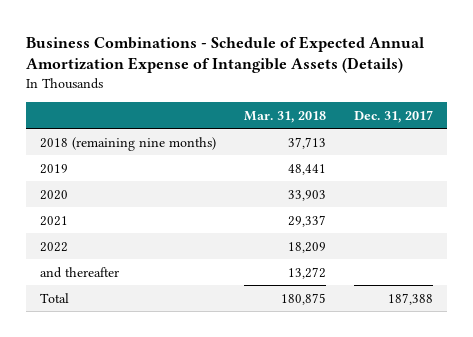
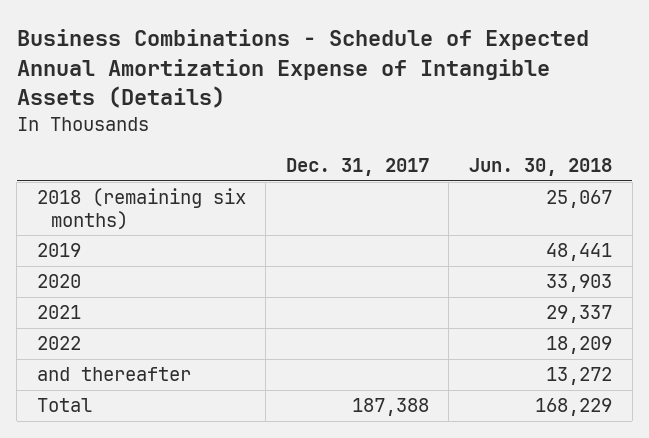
- | Mar. 31, 2018 | Dec. 31, 2017
+ | Dec. 31, 2017 | Jun. 30, 2018
- 2018 (remaining nine months) | 37,713 |
+ 2018 (remaining six months) | | 25,067

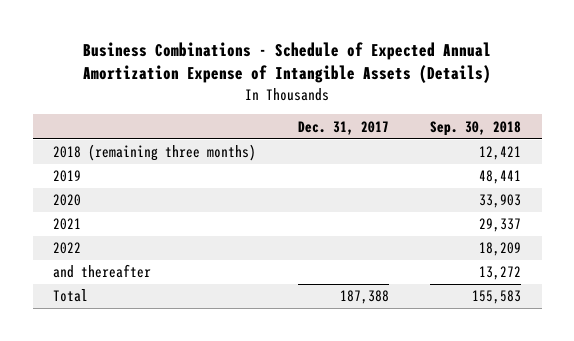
- | Dec. 31, 2017 | Jun. 30, 2018
+ | Dec. 31, 2017 | Sep. 30, 2018
- 2018 (remaining six months) | | 25,067
+ 2018 (remaining three months) | | 12,421

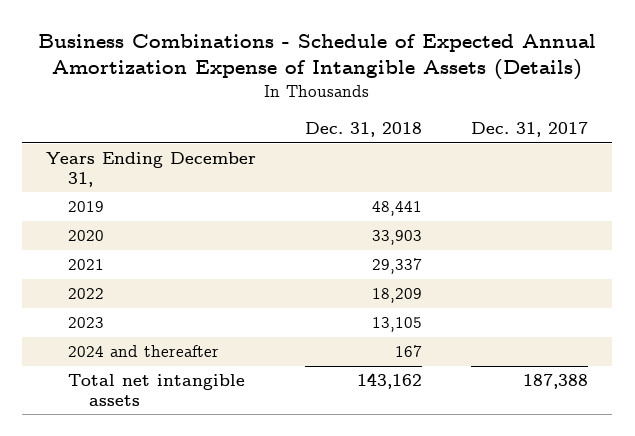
- | Dec. 31, 2017 | Sep. 30, 2018
+ | Dec. 31, 2018 | Dec. 31, 2017
- 2018 (remaining three months) | | 12,421
+ Years Ending December 31,
- and thereafter | | 13,272
- Total | 187,388 | 155,583
+ 2023 | 13,105 |
+ 2024 and thereafter | 167 |
+ Total net intangible assets | 143,162 | 187,388

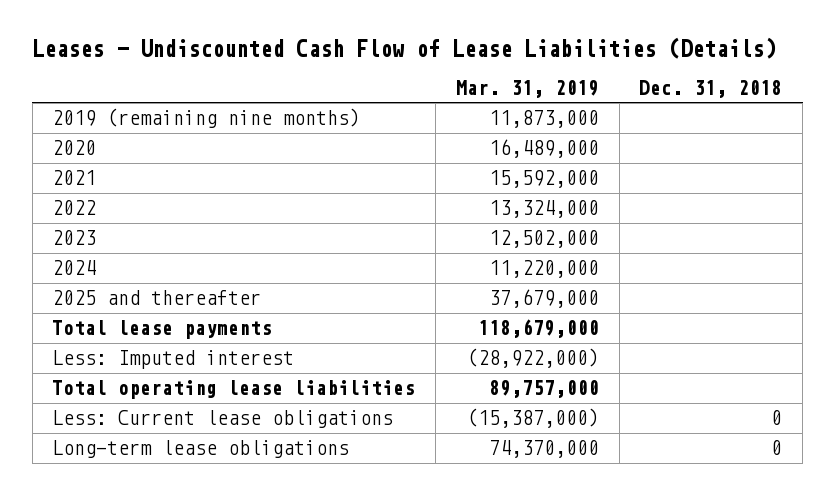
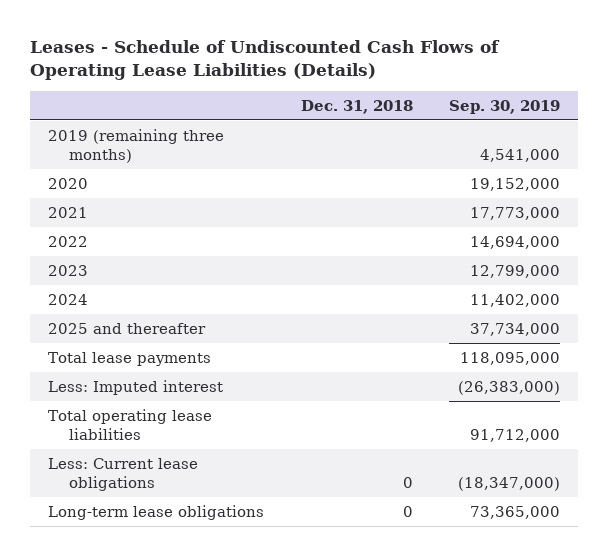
- Leases - Undiscounted Cash Flow of Lease Liabilities (Details)
+ Leases - Schedule of Undiscounted Cash Flows of Operating Lease Liabilities (Details)
- | Mar. 31, 2019 | Dec. 31, 2018
+ | Dec. 31, 2018 | Sep. 30, 2019
- 2019 (remaining nine months) | 11,873,000 |
+ 2019 (remaining three months) | | 4,541,000

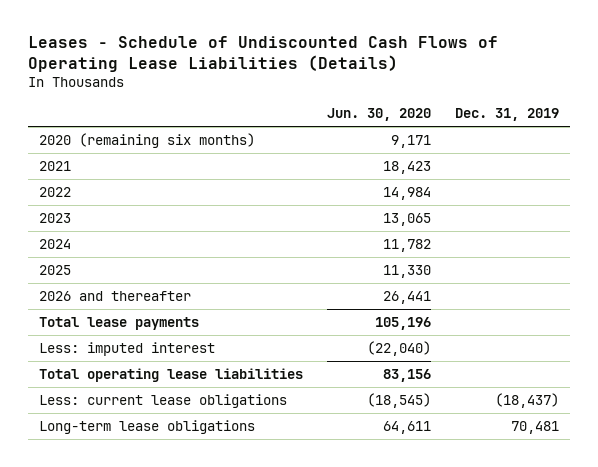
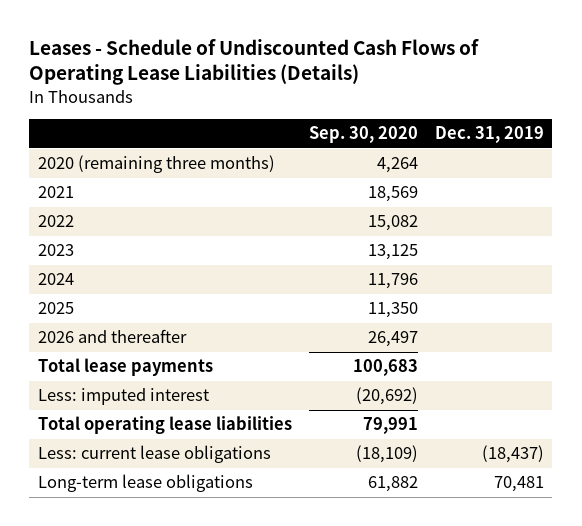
- | Jun. 30, 2020 | Dec. 31, 2019
+ | Sep. 30, 2020 | Dec. 31, 2019
- 2020 (remaining six months) | 9,171 |
+ 2020 (remaining three months) | 4,264 |

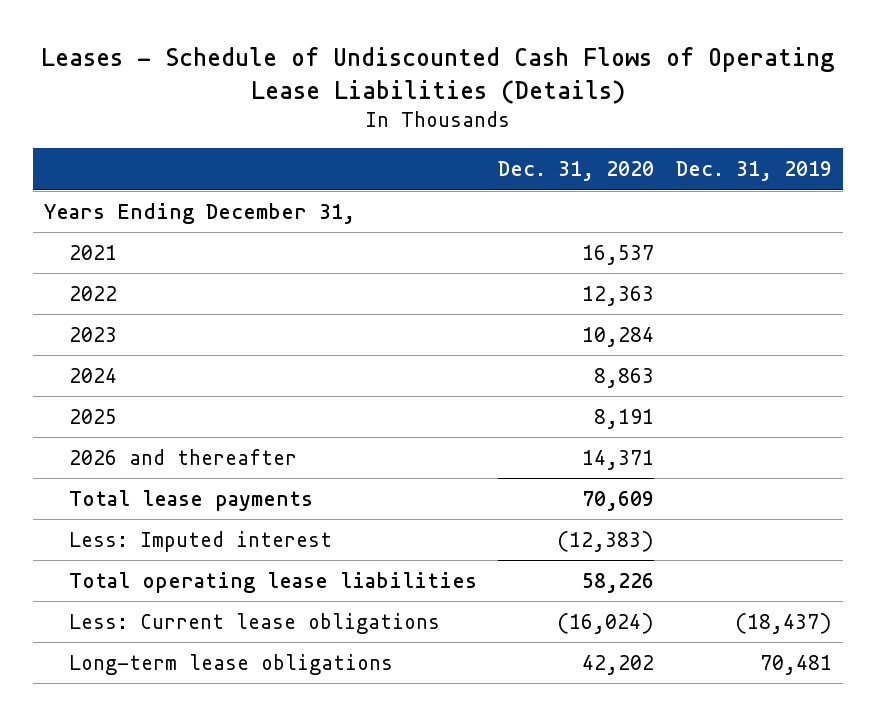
- | Sep. 30, 2020 | Dec. 31, 2019
+ | Dec. 31, 2020 | Dec. 31, 2019
- 2020 (remaining three months) | 4,264 |
+ Years Ending December 31,
- Less: imputed interest | (20,692) |
+ Less: Imputed interest | (12,383) |
- Less: current lease obligations | (18,109) | (18,437)
+ Less: Current lease obligations | (16,024) | (18,437)

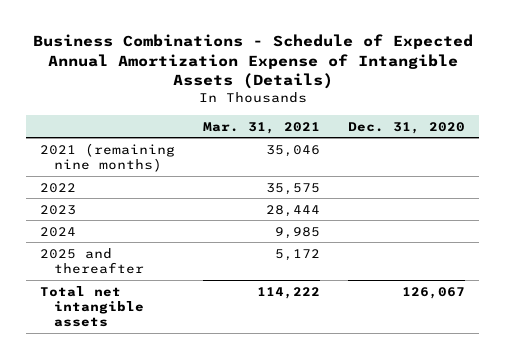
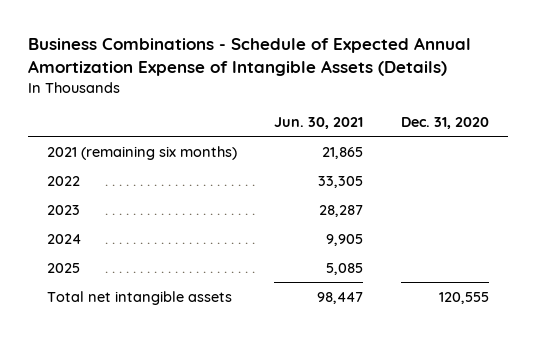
- | Mar. 31, 2021 | Dec. 31, 2020
+ | Jun. 30, 2021 | Dec. 31, 2020
- 2021 (remaining nine months) | 35,046 |
+ 2021 (remaining six months) | 21,865 |
- 2025 and thereafter | 5,172 |
- Total net intangible assets | 114,222 | 126,067
+ 2025 | 5,085 |
+ Total net intangible assets | 98,447 | 120,555

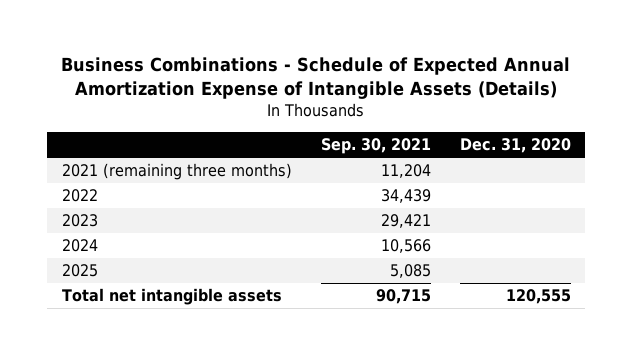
- | Jun. 30, 2021 | Dec. 31, 2020
+ | Sep. 30, 2021 | Dec. 31, 2020
- 2021 (remaining six months) | 21,865 |
+ 2021 (remaining three months) | 11,204 |

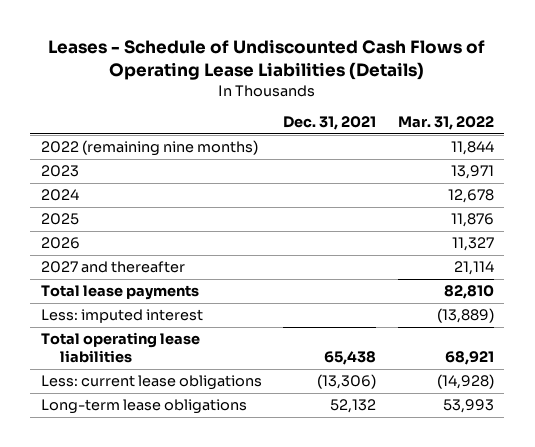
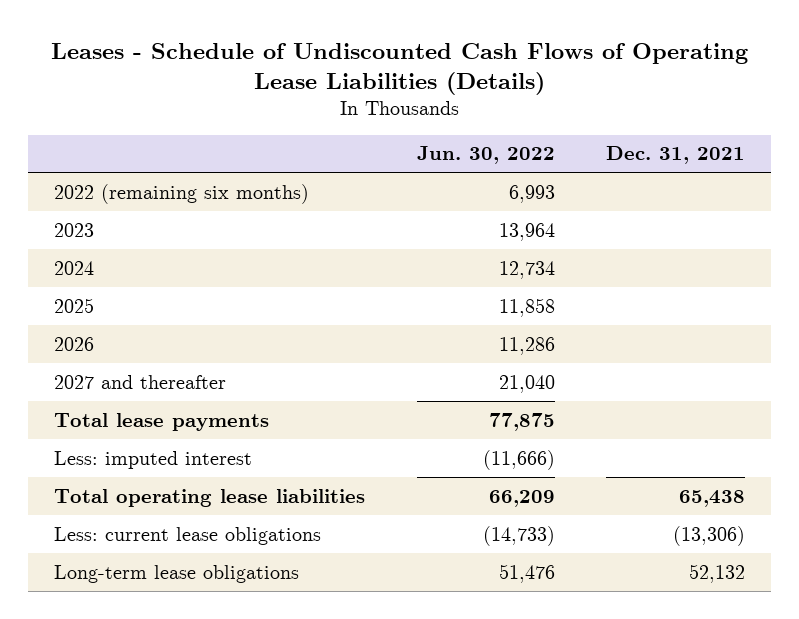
- | Dec. 31, 2021 | Mar. 31, 2022
+ | Jun. 30, 2022 | Dec. 31, 2021
- 2022 (remaining nine months) | | 11,844
+ 2022 (remaining six months) | 6,993 |

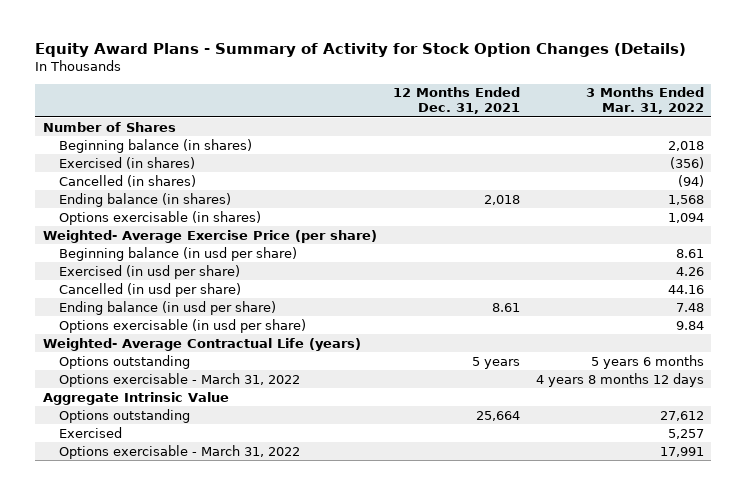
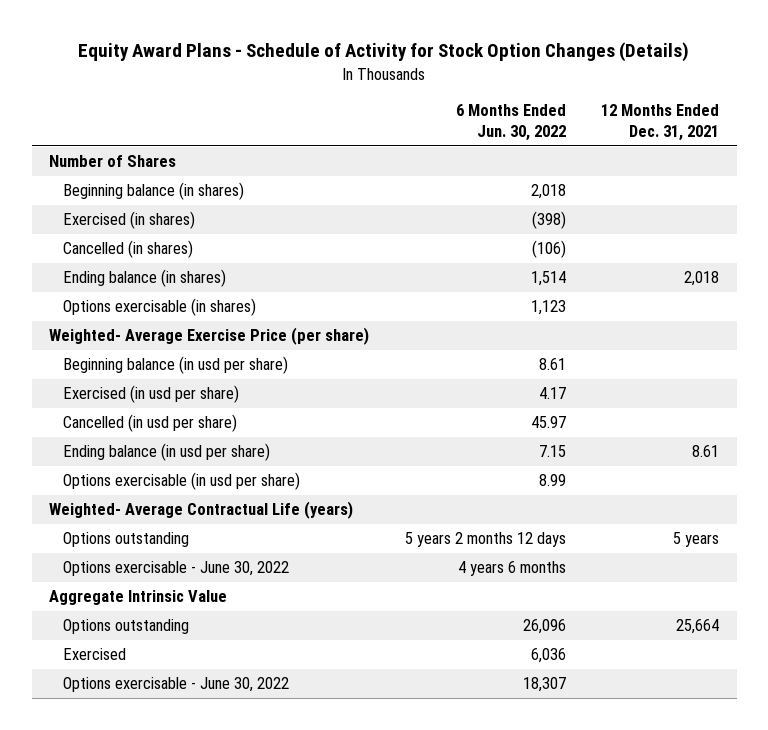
- Equity Award Plans - Summary of Activity for Stock Option Changes (Details)
+ Equity Award Plans - Schedule of Activity for Stock Option Changes (Details)
- | 12 Months Ended Dec. 31, 2021 | 3 Months Ended Mar. 31, 2022
+ | 6 Months Ended Jun. 30, 2022 | 12 Months Ended Dec. 31, 2021
- Options exercisable - March 31, 2022 | | 4 years 8 months 12 days
+ Options exercisable - June 30, 2022 | 4 years 6 months |
- Options exercisable - March 31, 2022 | | 17,991
+ Options exercisable - June 30, 2022 | 18,307 |

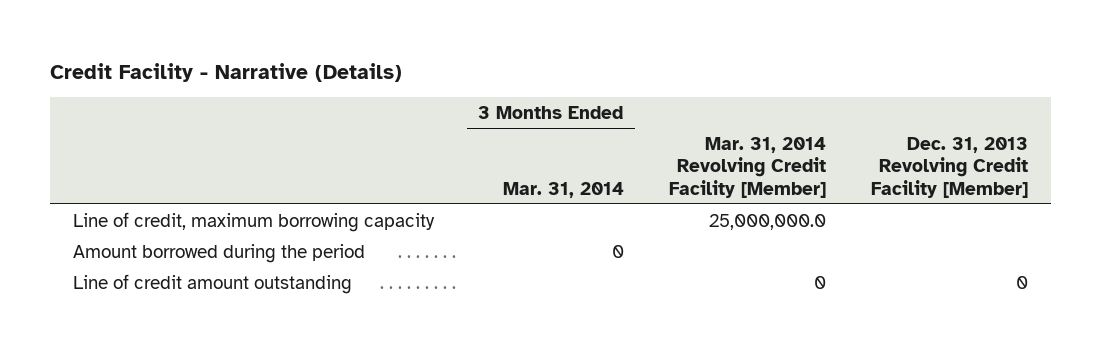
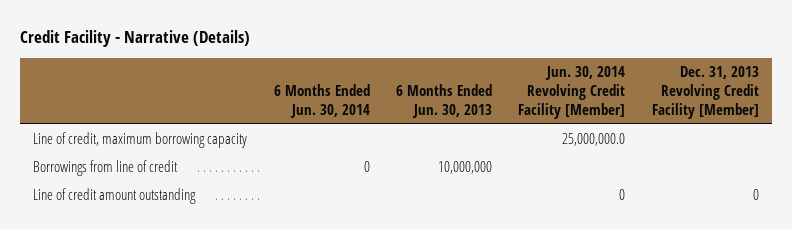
- | 3 Months Ended Mar. 31, 2014 | Mar. 31, 2014 Revolving Credit Facility [Member] | Dec. 31, 2013 Revolving Credit Facility [Member]
+ | 6 Months Ended Jun. 30, 2014 | 6 Months Ended Jun. 30, 2013 | Jun. 30, 2014 Revolving Credit Facility [Member] | Dec. 31, 2013 Revolving Credit Facility [Member]
- Amount borrowed during the period | 0 | |
+ Borrowings from line of credit | 0 | 10,000,000 | |

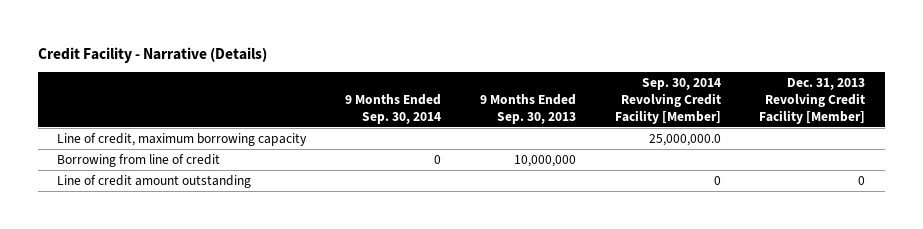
- | 6 Months Ended Jun. 30, 2014 | 6 Months Ended Jun. 30, 2013 | Jun. 30, 2014 Revolving Credit Facility [Member] | Dec. 31, 2013 Revolving Credit Facility [Member]
+ | 9 Months Ended Sep. 30, 2014 | 9 Months Ended Sep. 30, 2013 | Sep. 30, 2014 Revolving Credit Facility [Member] | Dec. 31, 2013 Revolving Credit Facility [Member]
- Borrowings from line of credit | 0 | 10,000,000 | |
+ Borrowing from line of credit | 0 | 10,000,000 | |

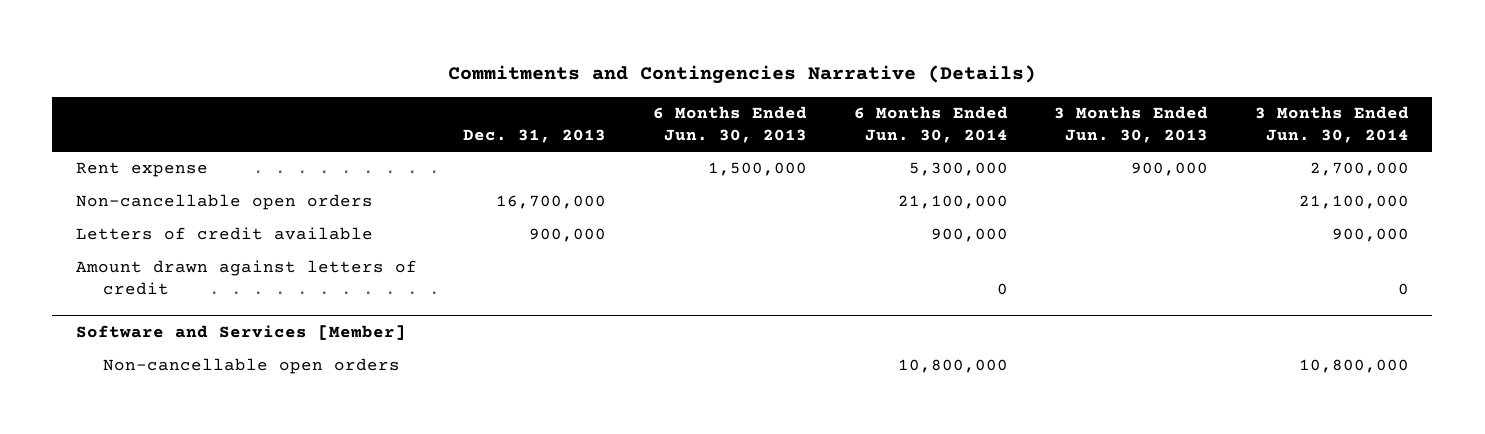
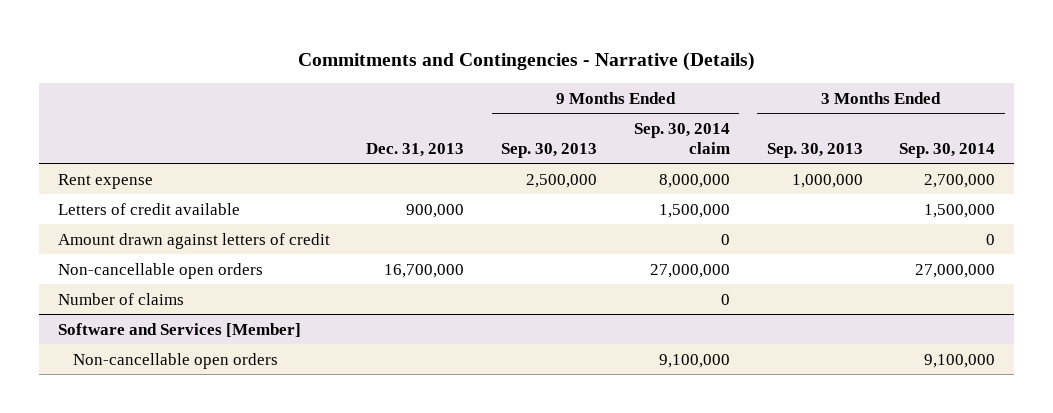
- Commitments and Contingencies Narrative (Details)
+ Commitments and Contingencies - Narrative (Details)
- | Dec. 31, 2013 | 6 Months Ended Jun. 30, 2013 | 6 Months Ended Jun. 30, 2014 | 3 Months Ended Jun. 30, 2013 | 3 Months Ended Jun. 30, 2014
+ | Dec. 31, 2013 | 9 Months Ended Sep. 30, 2013 | 9 Months Ended Sep. 30, 2014 claim | 3 Months Ended Sep. 30, 2013 | 3 Months Ended Sep. 30, 2014
moved down: Non-cancellable open orders | 16,700,000 | | 27,000,000 | | 27,000,000
+ Number of claims | | | 0 | |

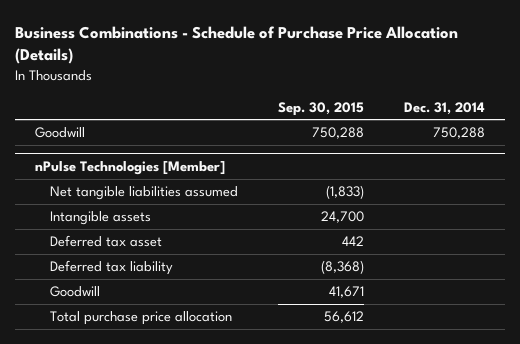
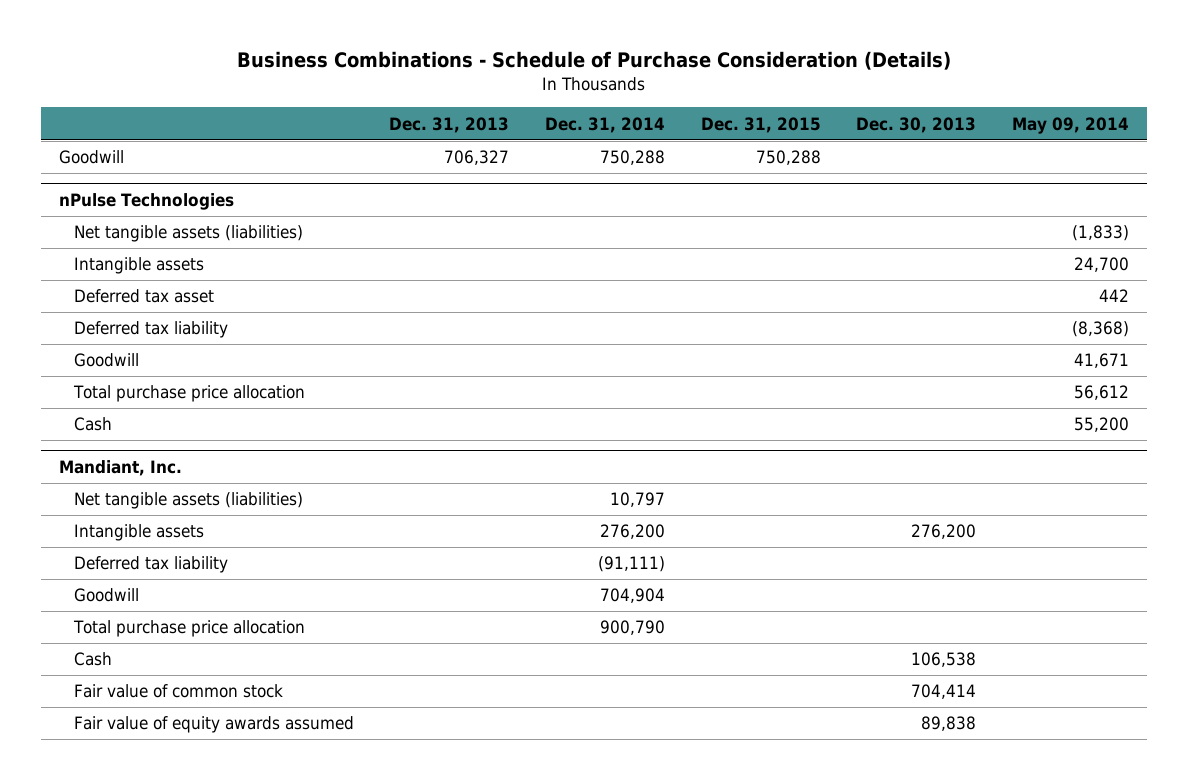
- Business Combinations - Schedule of Purchase Price Allocation (Details)
+ Business Combinations - Schedule of Purchase Consideration (Details)
- | Sep. 30, 2015 | Dec. 31, 2014
+ | Dec. 31, 2013 | Dec. 31, 2014 | Dec. 31, 2015 | Dec. 30, 2013 | May 09, 2014
- nPulse Technologies [Member]
- Net tangible liabilities assumed | (1,833) |
+ nPulse Technologies
+ Net tangible assets (liabilities) | | | | | (1,833)
+ Cash | | | | | 55,200
+ Mandiant, Inc.
+ Net tangible assets (liabilities) | | 10,797 | | |
+ Intangible assets | | 276,200 | | 276,200 |
+ Deferred tax liability | | (91,111) | | |
+ Goodwill | | 704,904 | | |
+ Total purchase price allocation | | 900,790 | | |
+ Cash | | | | 106,538 |
+ Fair value of common stock | | | | 704,414 |
+ Fair value of equity awards assumed | | | | 89,838 |

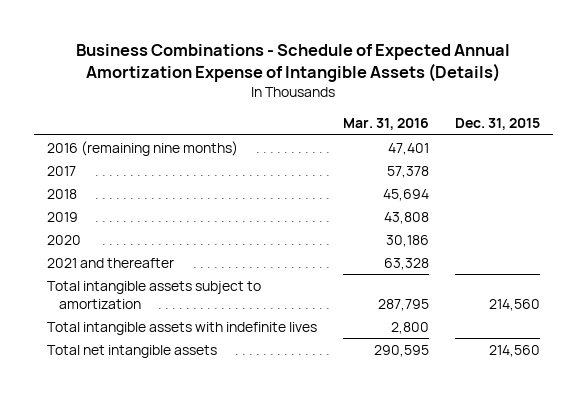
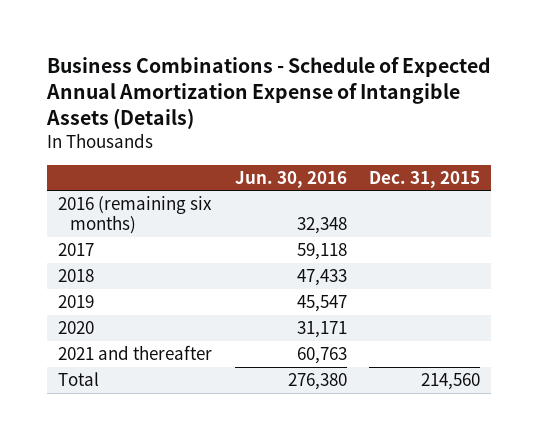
- | Mar. 31, 2016 | Dec. 31, 2015
+ | Jun. 30, 2016 | Dec. 31, 2015
- 2016 (remaining nine months) | 47,401 |
+ 2016 (remaining six months) | 32,348 |
- Total intangible assets subject to amortization | 287,795 | 214,560
- Total intangible assets with indefinite lives | 2,800 |
- Total net intangible assets | 290,595 | 214,560
+ Total | 276,380 | 214,560

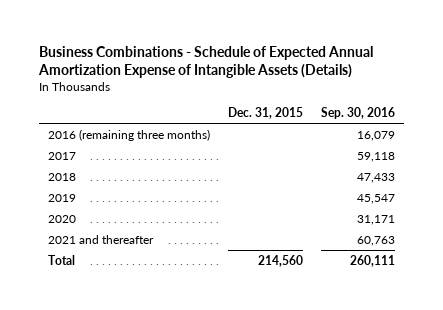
- | Jun. 30, 2016 | Dec. 31, 2015
+ | Dec. 31, 2015 | Sep. 30, 2016
- 2016 (remaining six months) | 32,348 |
+ 2016 (remaining three months) | | 16,079

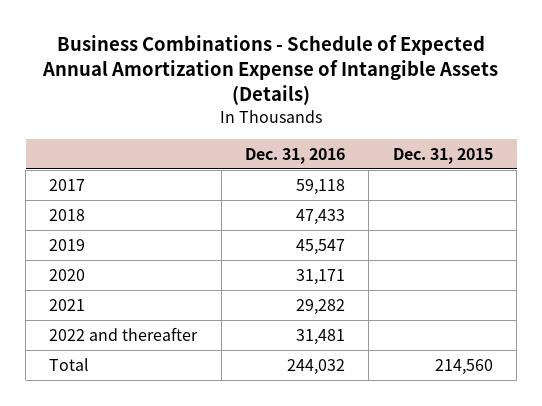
- | Dec. 31, 2015 | Sep. 30, 2016
+ | Dec. 31, 2016 | Dec. 31, 2015
- 2016 (remaining three months) | | 16,079
- 2021 and thereafter | | 60,763
+ 2021 | 29,282 |
+ 2022 and thereafter | 31,481 |

